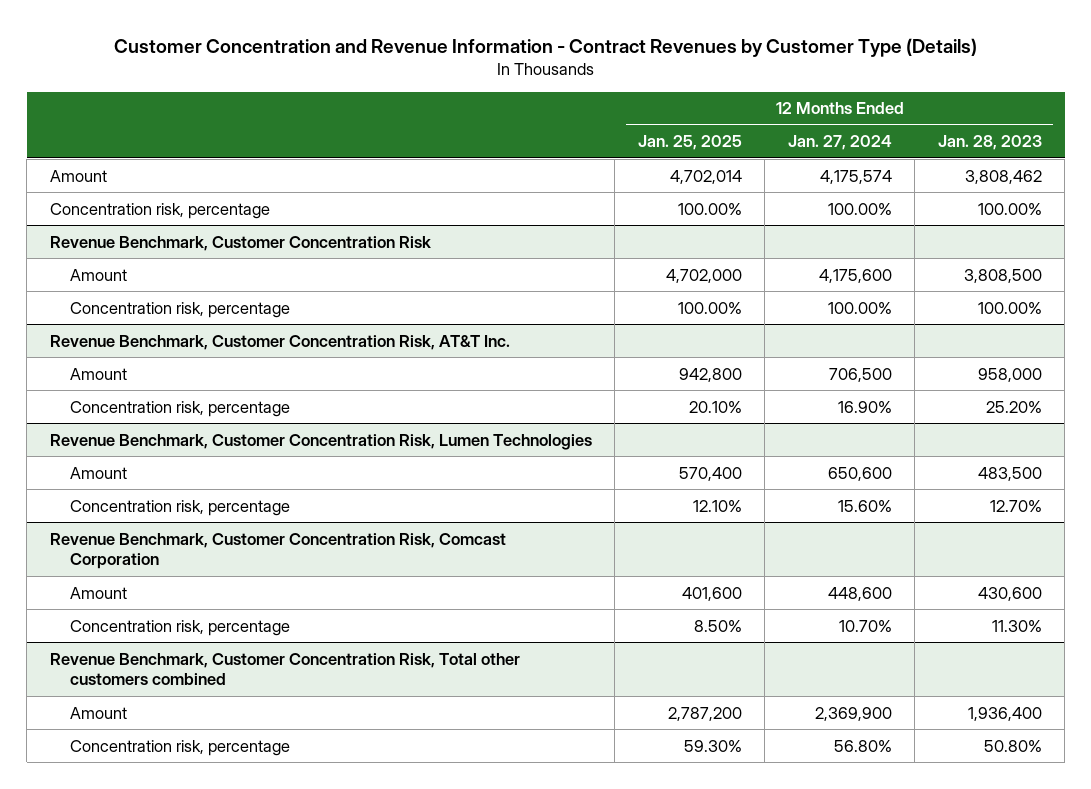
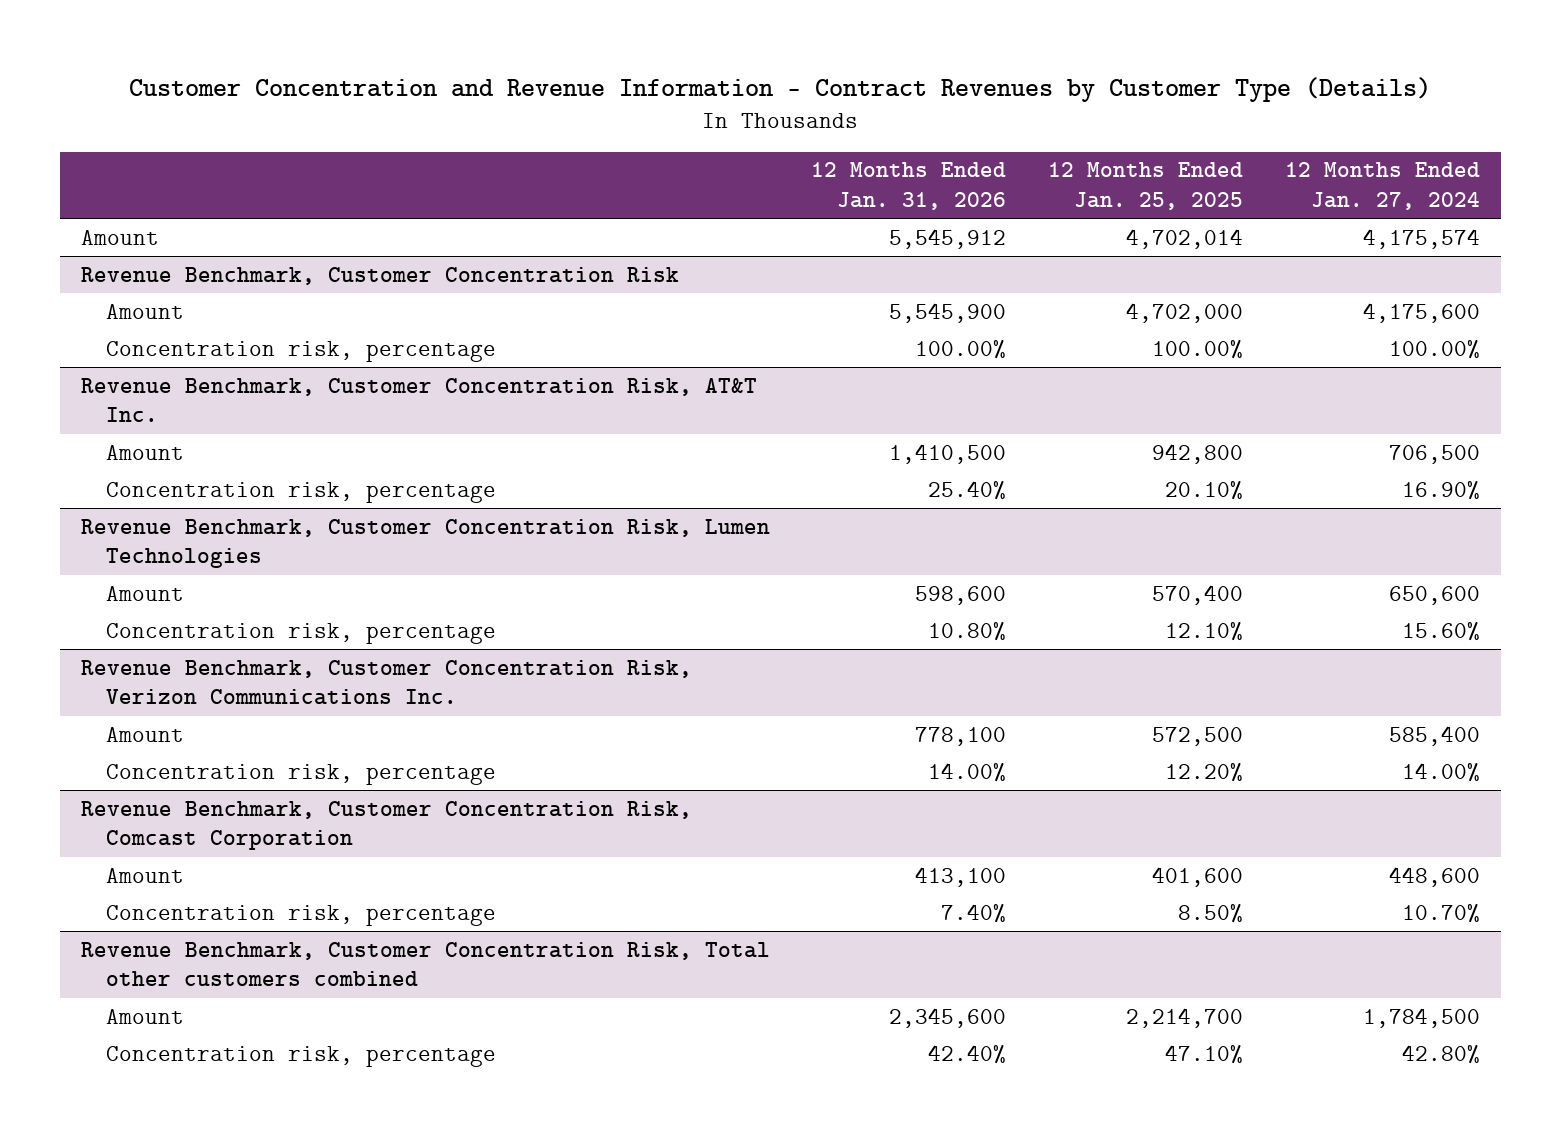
- | 12 Months Ended Jan. 25, 2025 | 12 Months Ended Jan. 27, 2024 | 12 Months Ended Jan. 28, 2023
+ | 12 Months Ended Jan. 31, 2026 | 12 Months Ended Jan. 25, 2025 | 12 Months Ended Jan. 27, 2024
- Concentration risk, percentage | 100.00% | 100.00% | 100.00%
+ Revenue Benchmark, Customer Concentration Risk, Verizon Communications Inc.
+ Amount | 778,100 | 572,500 | 585,400
+ Concentration risk, percentage | 14.00% | 12.20% | 14.00%
@ Revenue Benchmark, Customer Concentration Risk, Total other customers combined
- Amount | 2,787,200 | 2,369,900 | 1,936,400
- Concentration risk, percentage | 59.30% | 56.80% | 50.80%
+ Amount | 2,345,600 | 2,214,700 | 1,784,500
+ Concentration risk, percentage | 42.40% | 47.10% | 42.80%

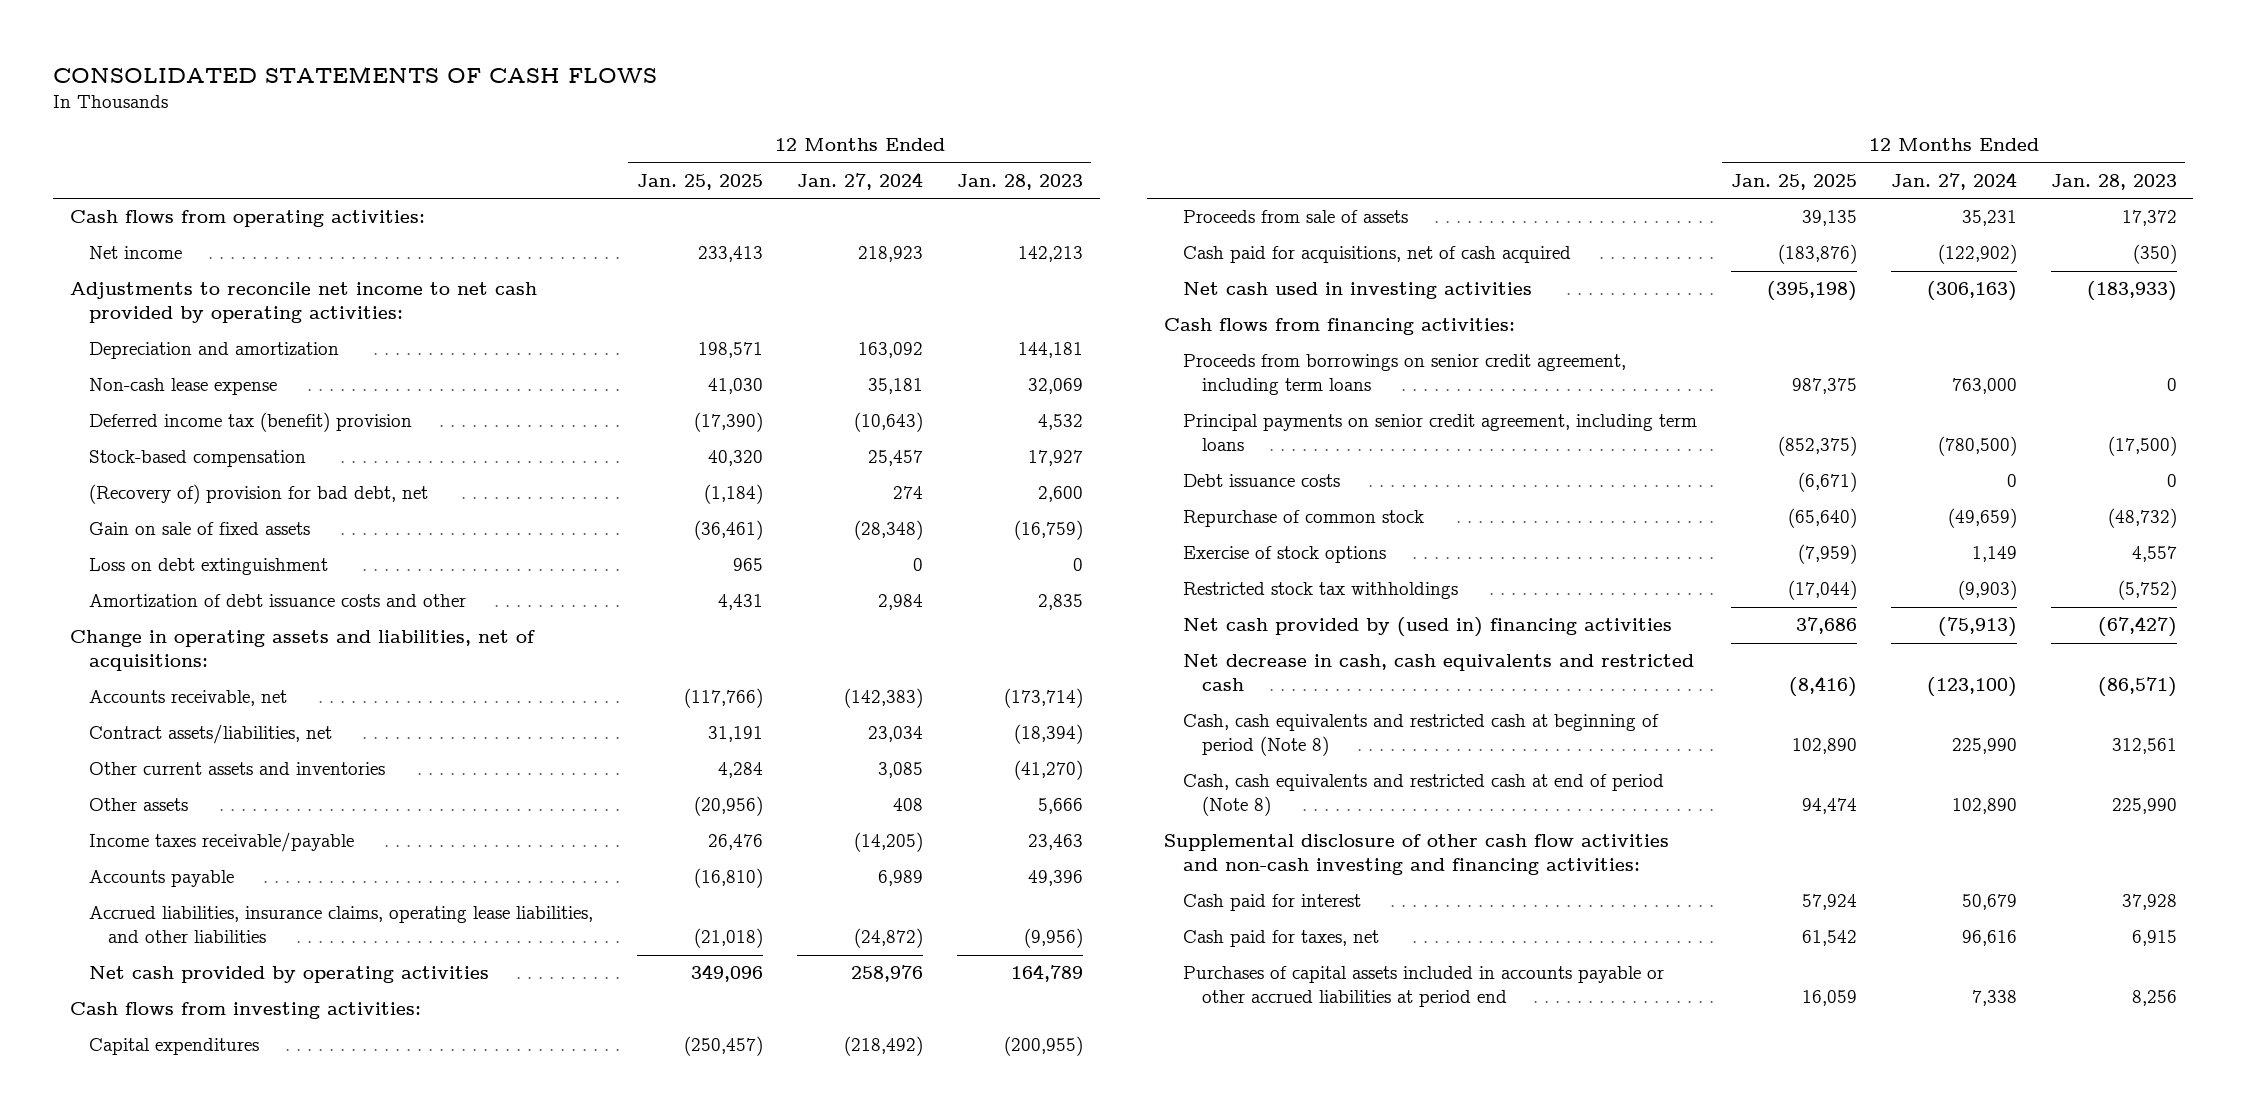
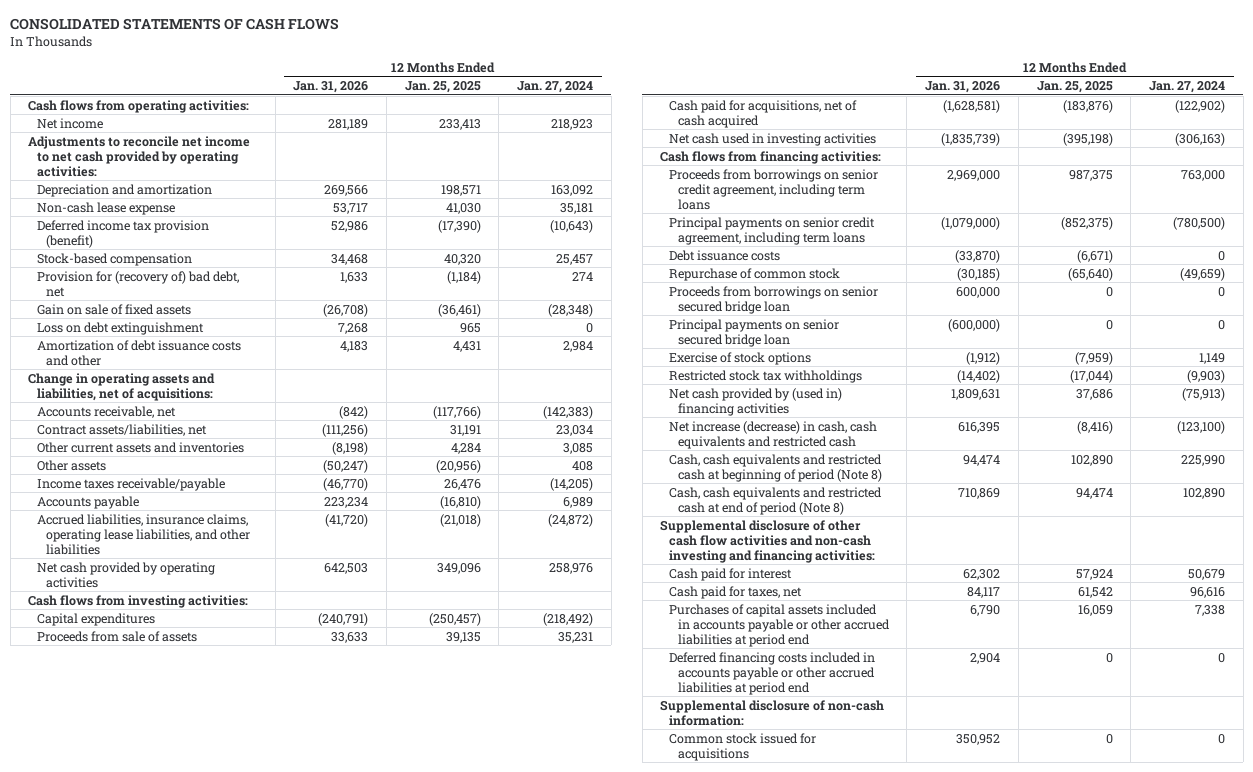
- | 12 Months Ended Jan. 25, 2025 | 12 Months Ended Jan. 27, 2024 | 12 Months Ended Jan. 28, 2023
+ | 12 Months Ended Jan. 31, 2026 | 12 Months Ended Jan. 25, 2025 | 12 Months Ended Jan. 27, 2024
- Deferred income tax (benefit) provision | (17,390) | (10,643) | 4,532
+ Deferred income tax provision (benefit) | 52,986 | (17,390) | (10,643)
- (Recovery of) provision for bad debt, net | (1,184) | 274 | 2,600
+ Provision for (recovery of) bad debt, net | 1,633 | (1,184) | 274
+ Proceeds from borrowings on senior secured bridge loan | 600,000 | 0 | 0
+ Principal payments on senior secured bridge loan | (600,000) | 0 | 0
- Net decrease in cash, cash equivalents and restricted cash | (8,416) | (123,100) | (86,571)
+ Net increase (decrease) in cash, cash equivalents and restricted cash | 616,395 | (8,416) | (123,100)
+ Deferred financing costs included in accounts payable or other accrued liabilities at period end | 2,904 | 0 | 0
+ Supplemental disclosure of non-cash information:
+ Common stock issued for acquisitions | 350,952 | 0 | 0

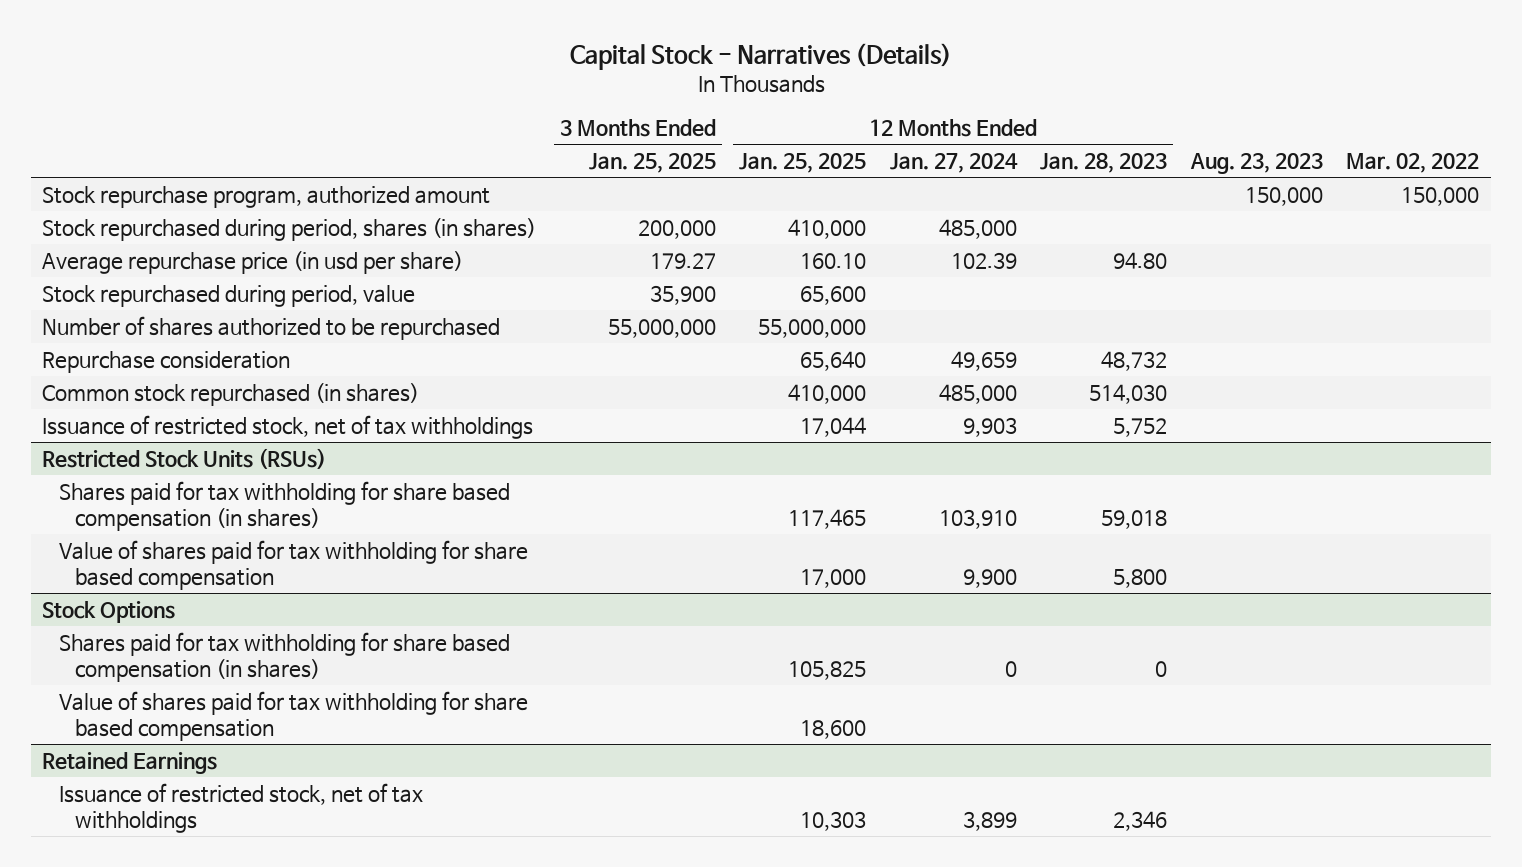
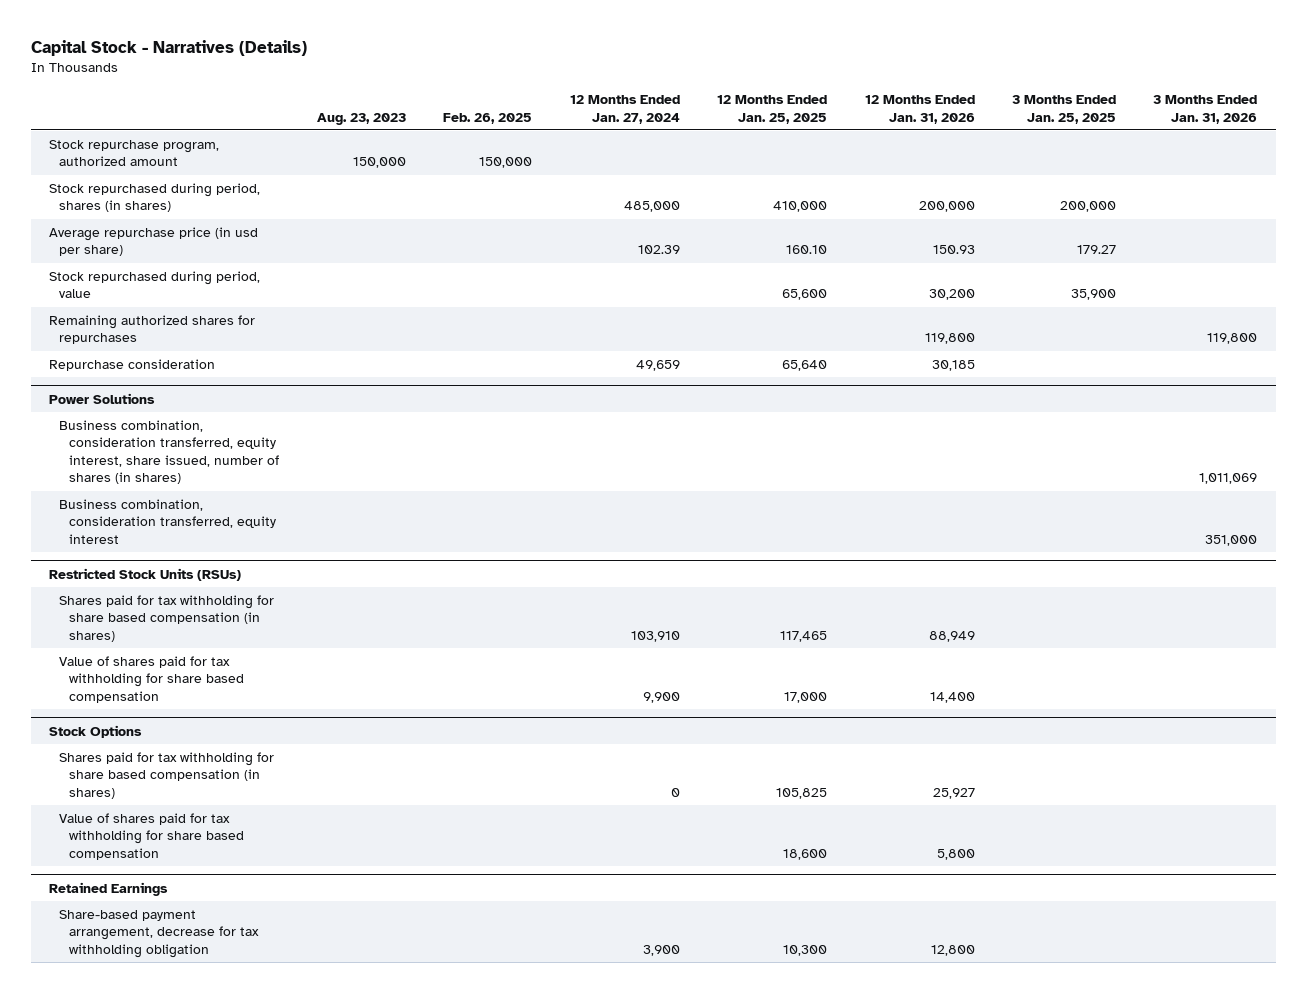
- | 3 Months Ended Jan. 25, 2025 | 12 Months Ended Jan. 25, 2025 | 12 Months Ended Jan. 27, 2024 | 12 Months Ended Jan. 28, 2023 | Aug. 23, 2023 | Mar. 02, 2022
+ | Aug. 23, 2023 | Feb. 26, 2025 | 12 Months Ended Jan. 27, 2024 | 12 Months Ended Jan. 25, 2025 | 12 Months Ended Jan. 31, 2026 | 3 Months Ended Jan. 25, 2025 | 3 Months Ended Jan. 31, 2026
- Number of shares authorized to be repurchased | 55,000,000 | 55,000,000 | | | |
+ Remaining authorized shares for repurchases | | | | | 119,800 | | 119,800
- Common stock repurchased (in shares) | | 410,000 | 485,000 | 514,030 | |
- Issuance of restricted stock, net of tax withholdings | | 17,044 | 9,903 | 5,752 | |
+ Power Solutions
+ Business combination, consideration transferred, equity interest, share issued, number of shares (in shares) | | | | | | | 1,011,069
+ Business combination, consideration transferred, equity interest | | | | | | | 351,000
@ Retained Earnings
- Issuance of restricted stock, net of tax withholdings | | 10,303 | 3,899 | 2,346 | |
+ Share-based payment arrangement, decrease for tax withholding obligation | | | 3,900 | 10,300 | 12,800 | |

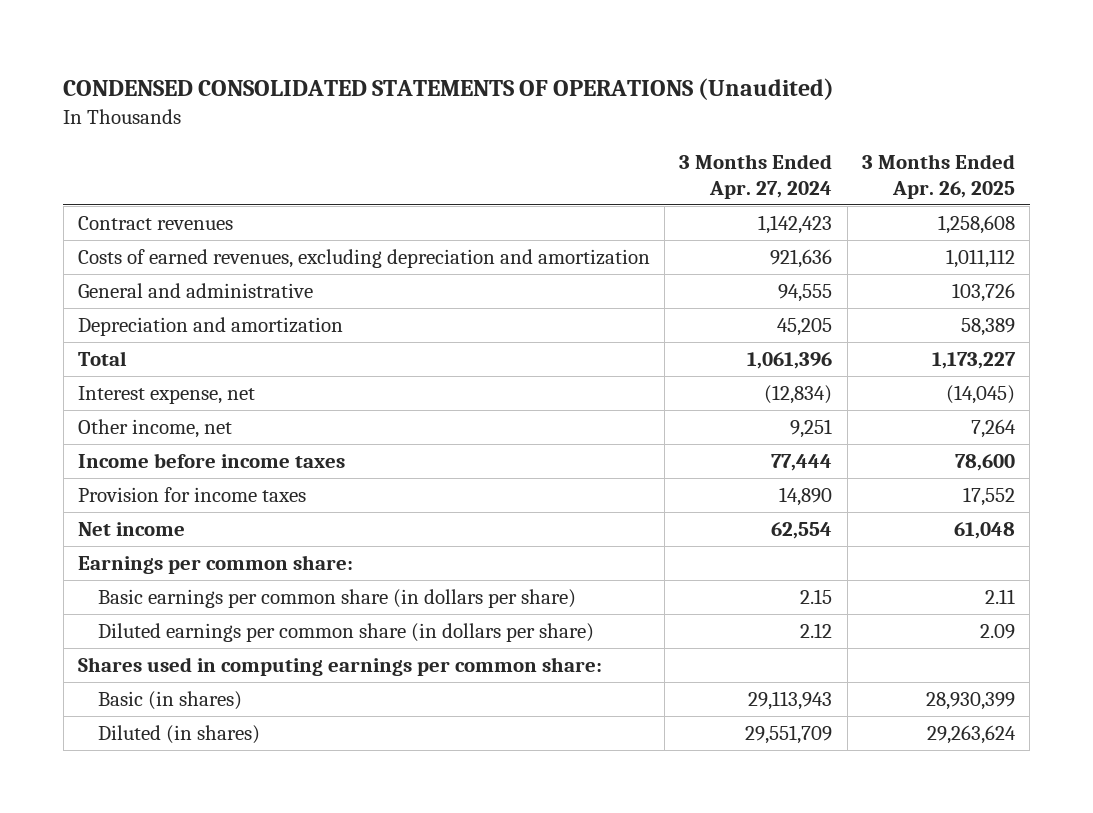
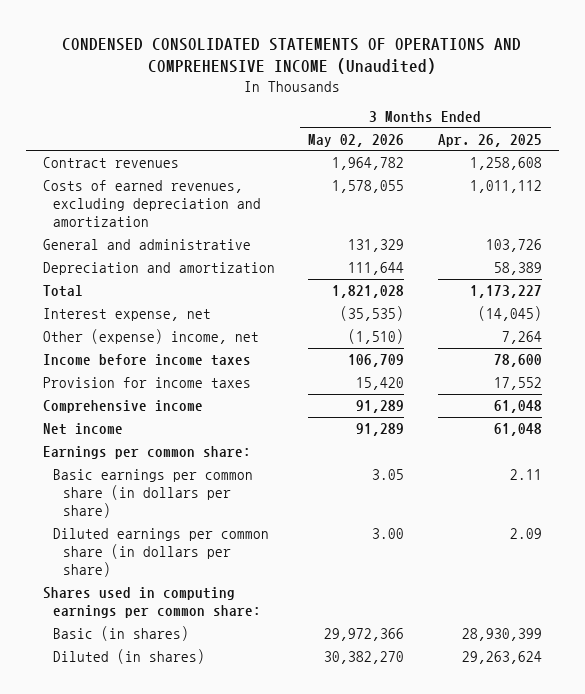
- CONDENSED CONSOLIDATED STATEMENTS OF OPERATIONS (Unaudited)
+ CONDENSED CONSOLIDATED STATEMENTS OF OPERATIONS AND COMPREHENSIVE INCOME (Unaudited)
- | 3 Months Ended Apr. 27, 2024 | 3 Months Ended Apr. 26, 2025
+ | 3 Months Ended May 02, 2026 | 3 Months Ended Apr. 26, 2025
- Other income, net | 9,251 | 7,264
+ Other (expense) income, net | (1,510) | 7,264
+ Comprehensive income | 91,289 | 61,048

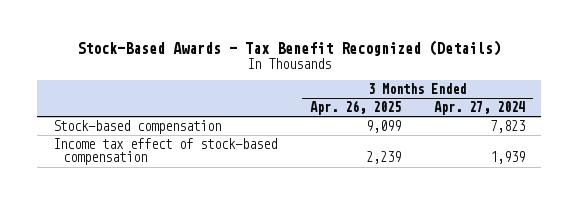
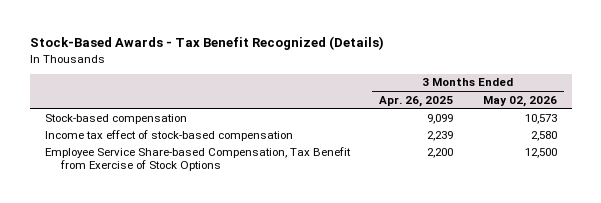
- | 3 Months Ended Apr. 26, 2025 | 3 Months Ended Apr. 27, 2024
+ | 3 Months Ended Apr. 26, 2025 | 3 Months Ended May 02, 2026
+ Employee Service Share-based Compensation, Tax Benefit from Exercise of Stock Options | 2,200 | 12,500

